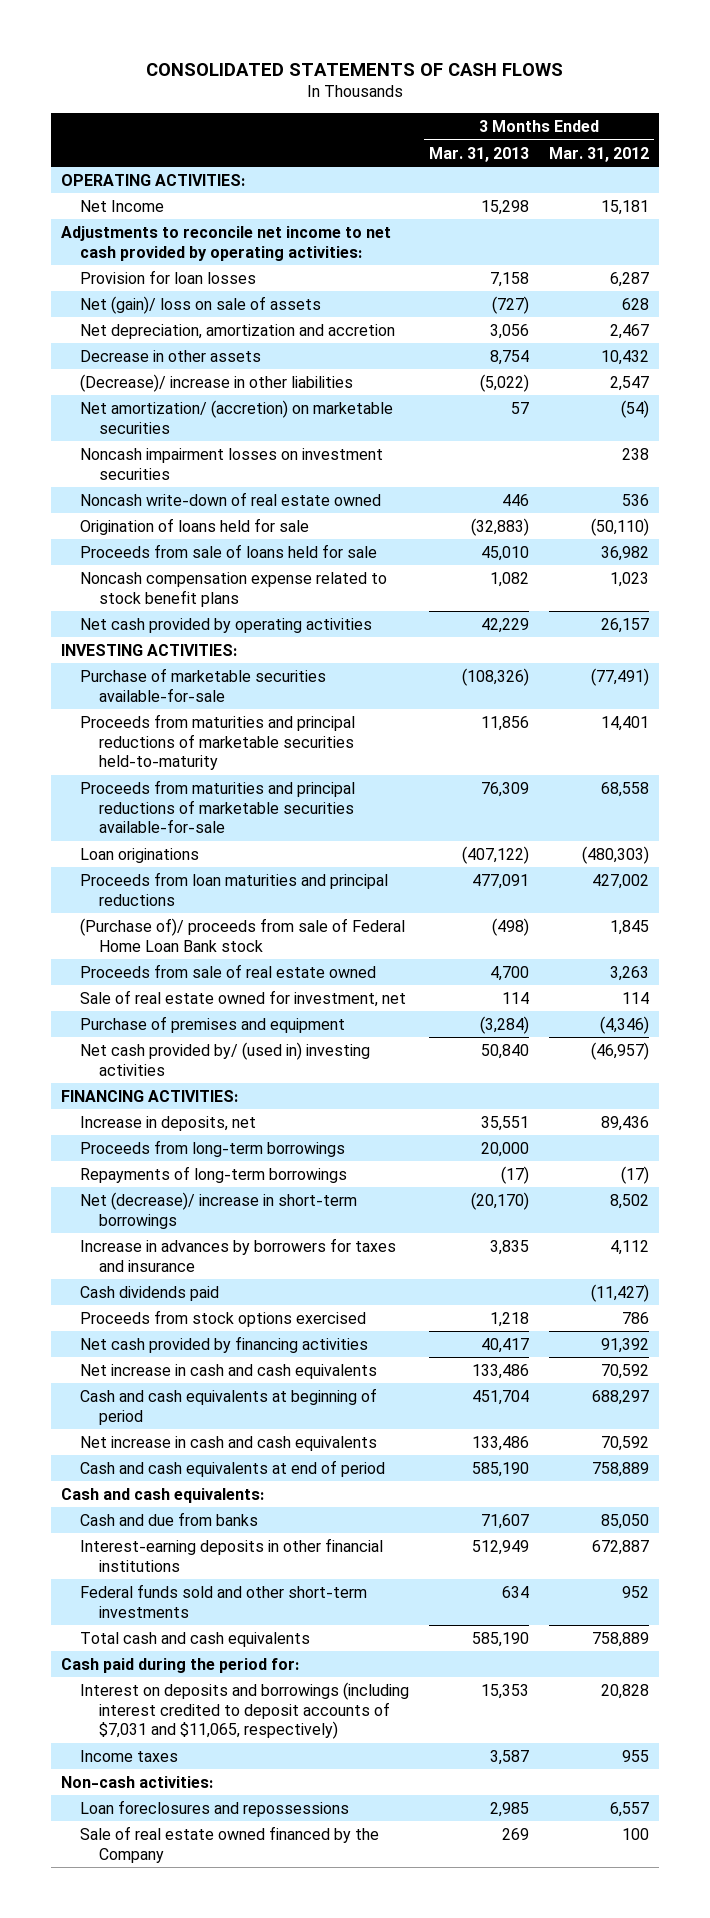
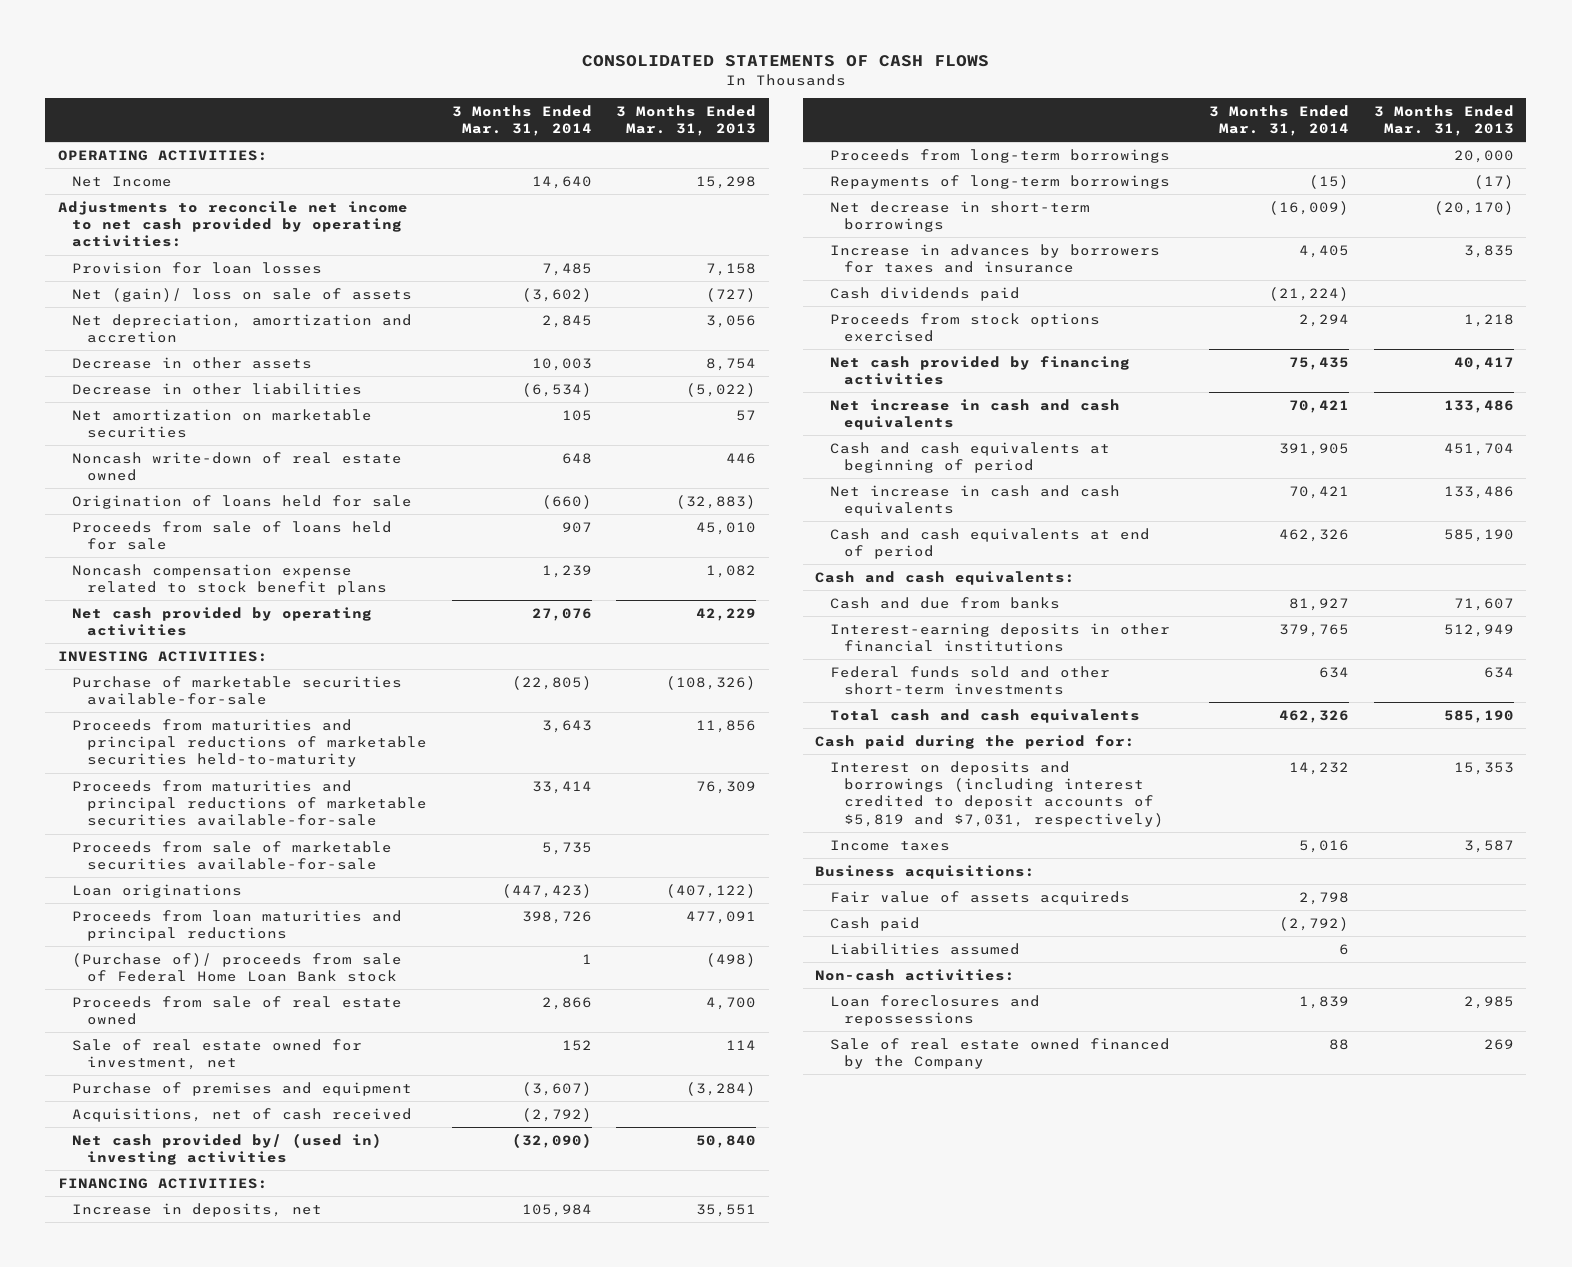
- | 3 Months Ended Mar. 31, 2013 | 3 Months Ended Mar. 31, 2012
+ | 3 Months Ended Mar. 31, 2014 | 3 Months Ended Mar. 31, 2013
- (Decrease)/ increase in other liabilities | (5,022) | 2,547
- Net amortization/ (accretion) on marketable securities | 57 | (54)
- Noncash impairment losses on investment securities | | 238
+ Decrease in other liabilities | (6,534) | (5,022)
+ Net amortization on marketable securities | 105 | 57
+ Proceeds from sale of marketable securities available-for-sale | 5,735 |
+ Acquisitions, net of cash received | (2,792) |
- Net (decrease)/ increase in short-term borrowings | (20,170) | 8,502
+ Net decrease in short-term borrowings | (16,009) | (20,170)
- Interest on deposits and borrowings (including interest credited to deposit accounts of $7,031 and $11,065, respectively) | 15,353 | 20,828
+ Interest on deposits and borrowings (including interest credited to deposit accounts of $5,819 and $7,031, respectively) | 14,232 | 15,353
+ Business acquisitions:
+ Fair value of assets acquireds | 2,798 |
+ Cash paid | (2,792) |
+ Liabilities assumed | 6 |

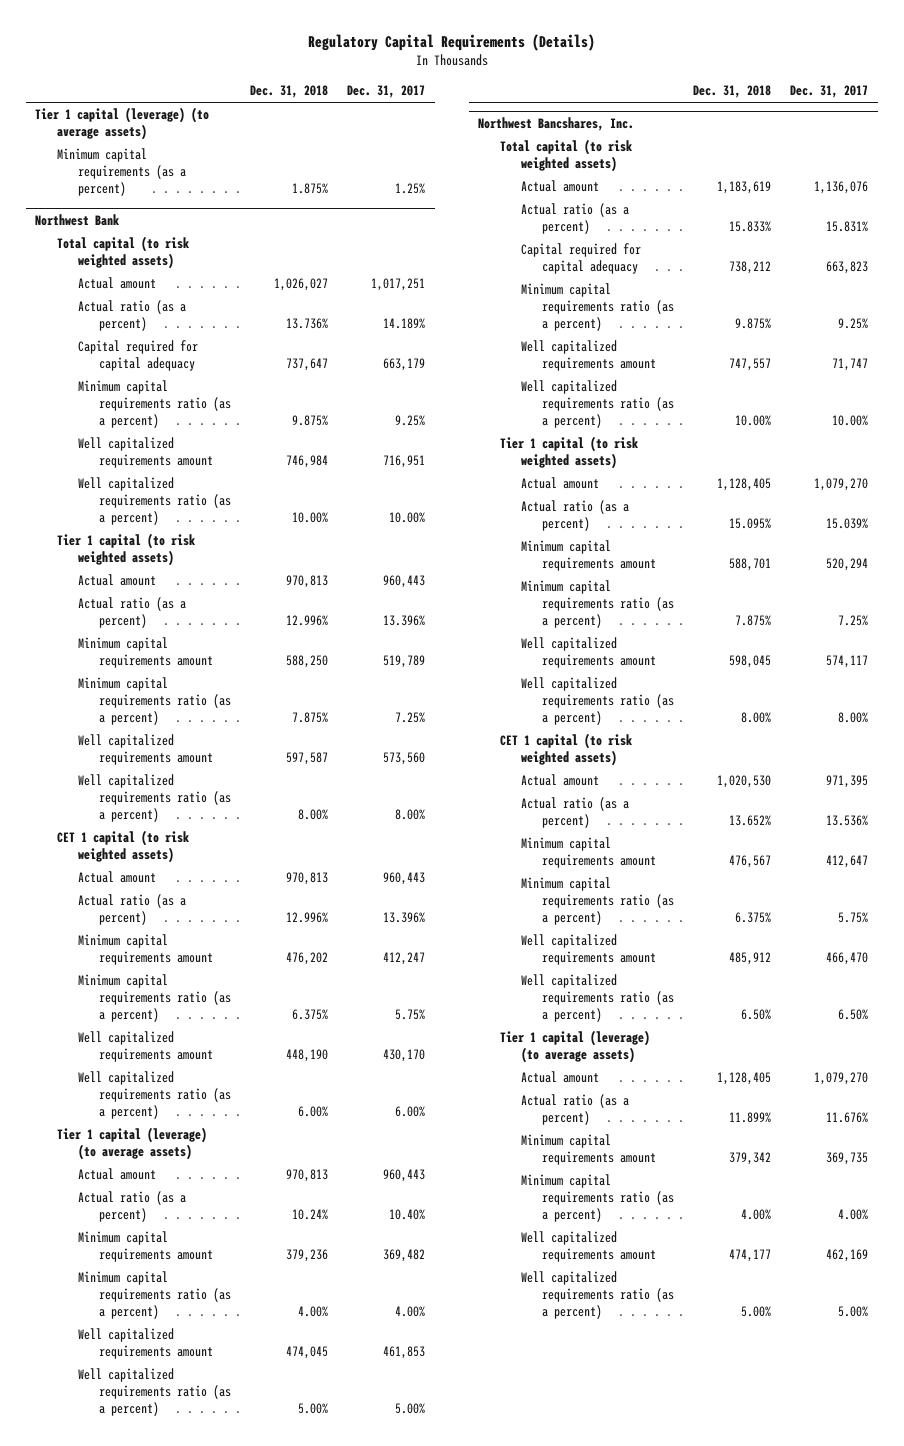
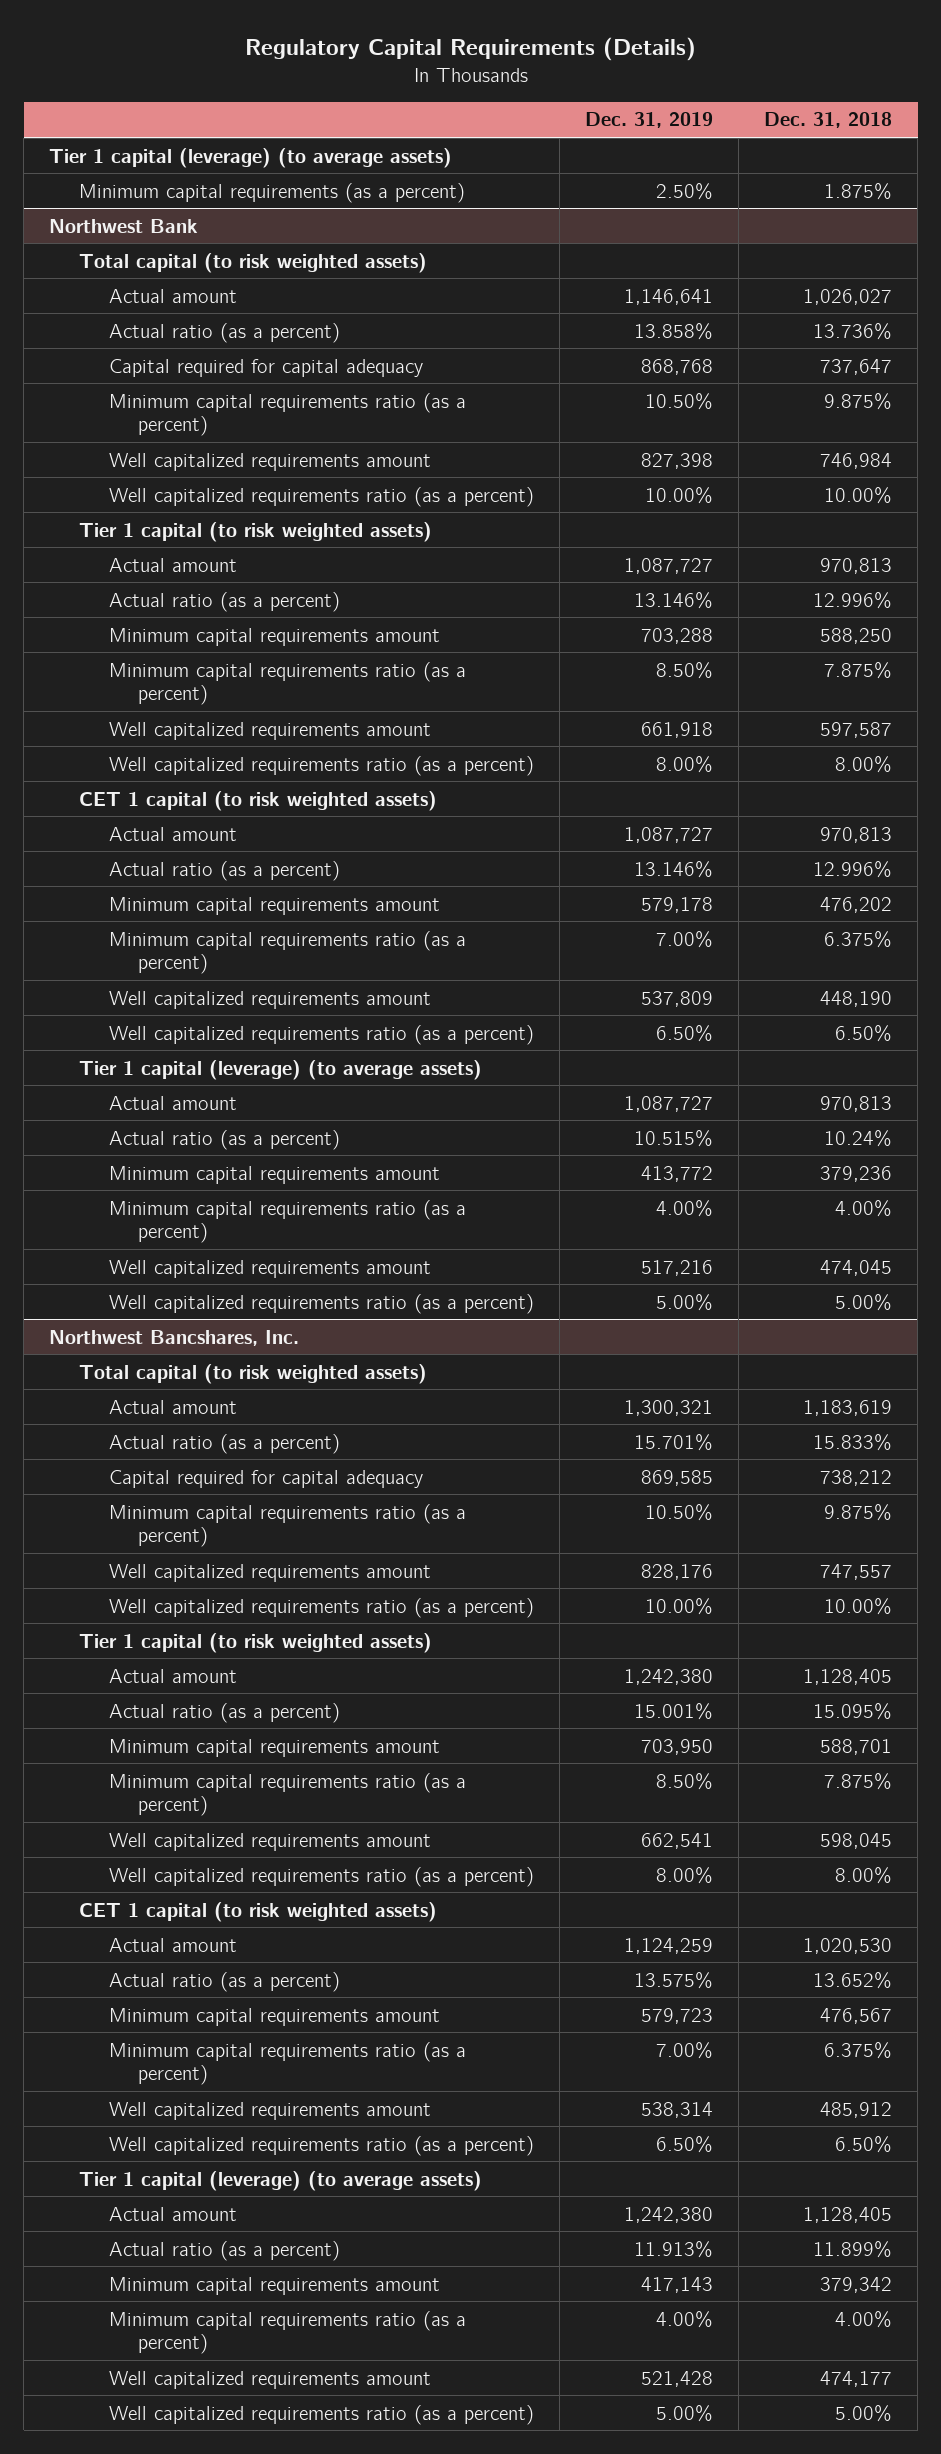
- | Dec. 31, 2018 | Dec. 31, 2017
+ | Dec. 31, 2019 | Dec. 31, 2018
@ Northwest Bank
- Well capitalized requirements ratio (as a percent) | 6.00% | 6.00%
+ Well capitalized requirements ratio (as a percent) | 6.50% | 6.50%

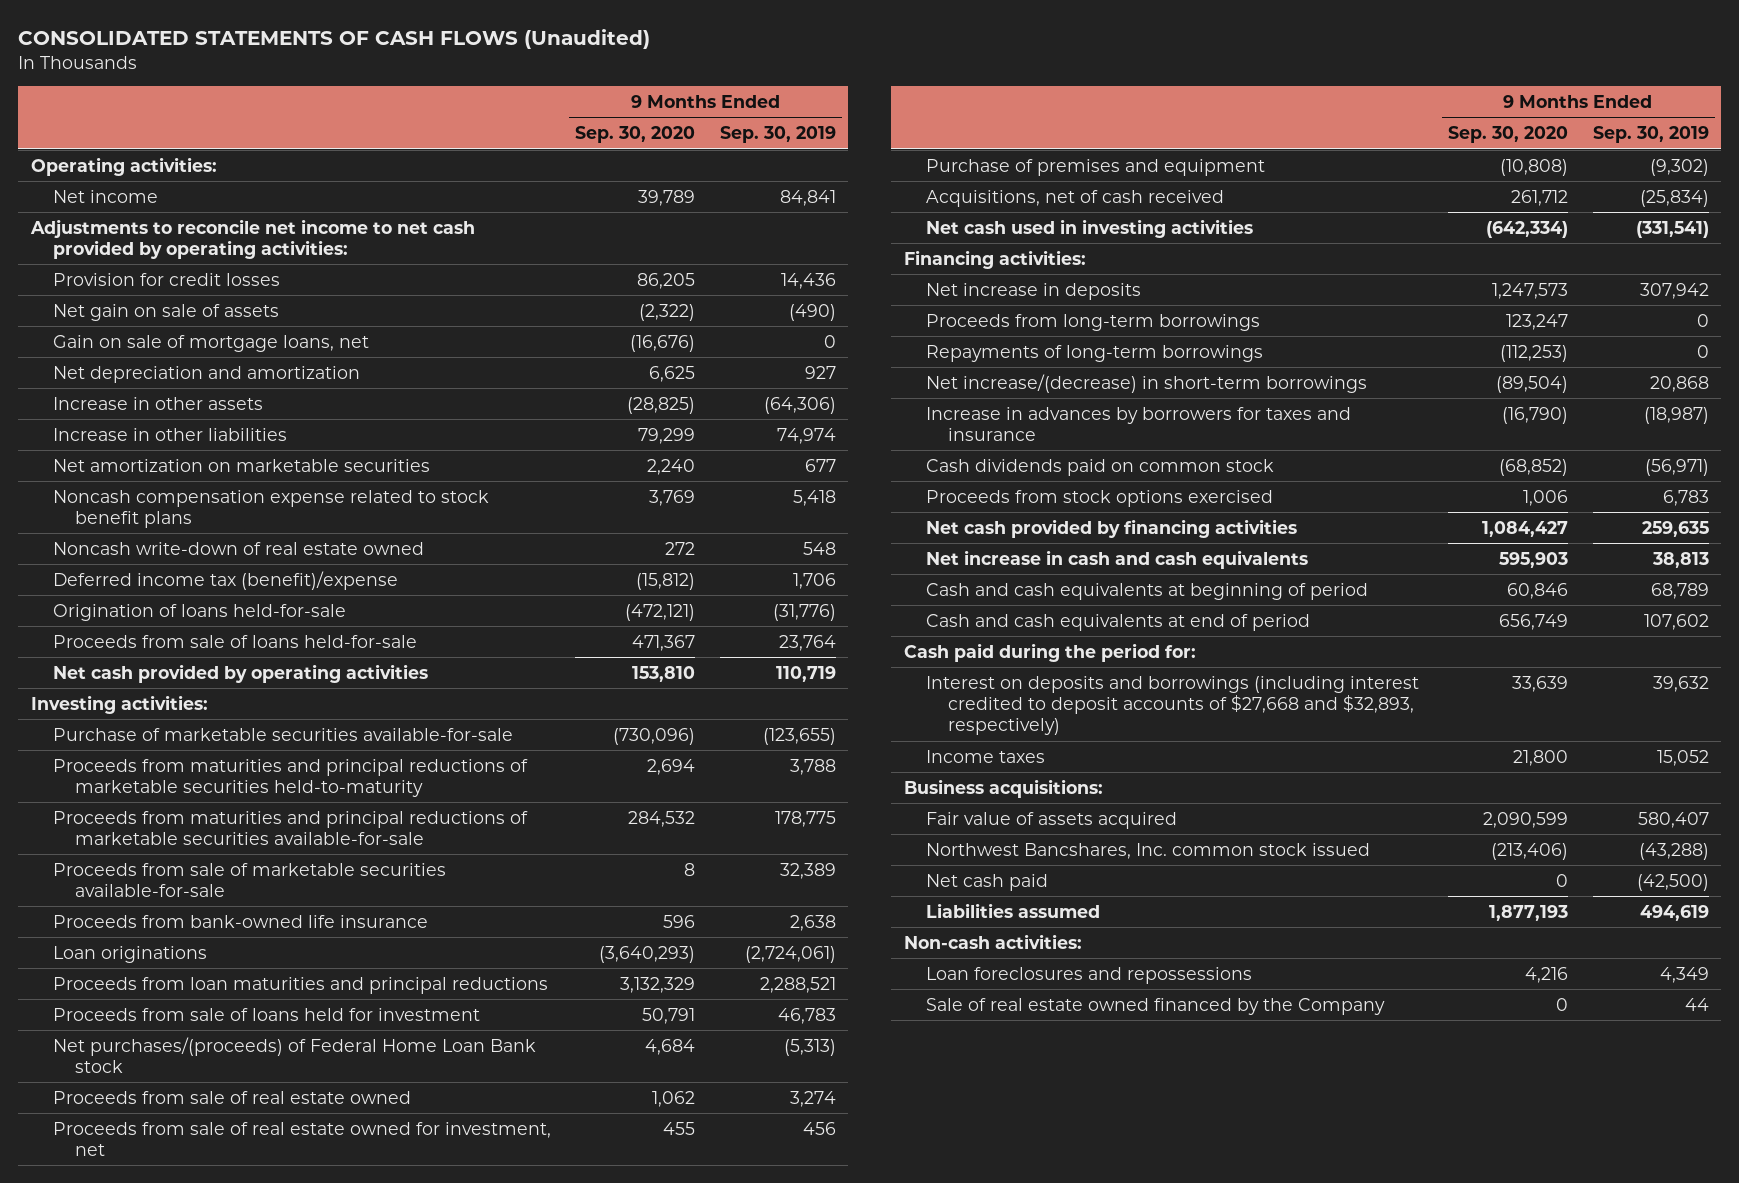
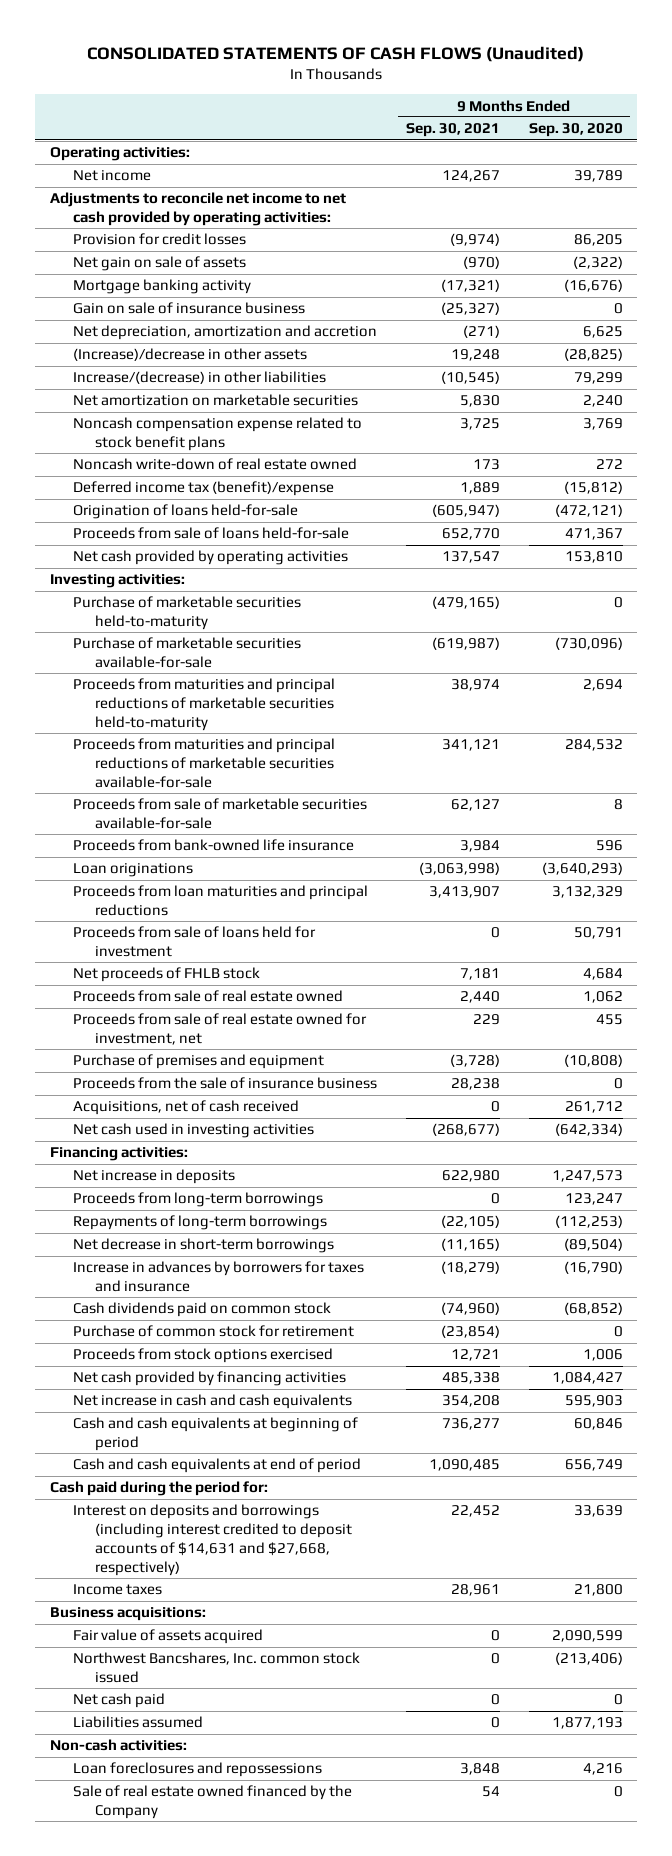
- | 9 Months Ended Sep. 30, 2020 | 9 Months Ended Sep. 30, 2019
+ | 9 Months Ended Sep. 30, 2021 | 9 Months Ended Sep. 30, 2020
- Gain on sale of mortgage loans, net | (16,676) | 0
- Net depreciation and amortization | 6,625 | 927
- Increase in other assets | (28,825) | (64,306)
- Increase in other liabilities | 79,299 | 74,974
+ Mortgage banking activity | (17,321) | (16,676)
+ Gain on sale of insurance business | (25,327) | 0
+ Net depreciation, amortization and accretion | (271) | 6,625
+ (Increase)/decrease in other assets | 19,248 | (28,825)
+ Increase/(decrease) in other liabilities | (10,545) | 79,299
+ Purchase of marketable securities held-to-maturity | (479,165) | 0
- Net purchases/(proceeds) of Federal Home Loan Bank stock | 4,684 | (5,313)
+ Net proceeds of FHLB stock | 7,181 | 4,684
+ Proceeds from the sale of insurance business | 28,238 | 0
- Net increase/(decrease) in short-term borrowings | (89,504) | 20,868
+ Net decrease in short-term borrowings | (11,165) | (89,504)
+ Purchase of common stock for retirement | (23,854) | 0
- Interest on deposits and borrowings (including interest credited to deposit accounts of $27,668 and $32,893, respectively) | 33,639 | 39,632
+ Interest on deposits and borrowings (including interest credited to deposit accounts of $14,631 and $27,668, respectively) | 22,452 | 33,639

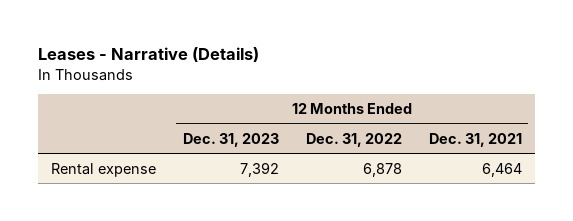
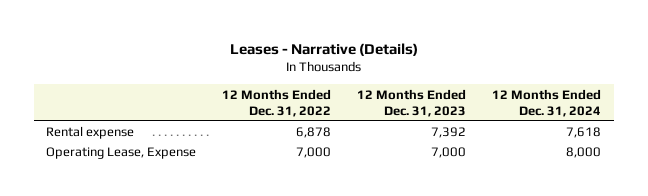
- | 12 Months Ended Dec. 31, 2023 | 12 Months Ended Dec. 31, 2022 | 12 Months Ended Dec. 31, 2021
+ | 12 Months Ended Dec. 31, 2022 | 12 Months Ended Dec. 31, 2023 | 12 Months Ended Dec. 31, 2024
+ Operating Lease, Expense | 7,000 | 7,000 | 8,000

